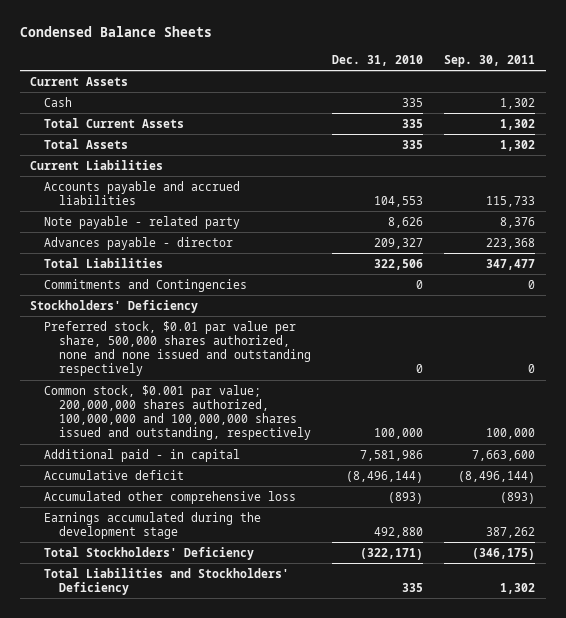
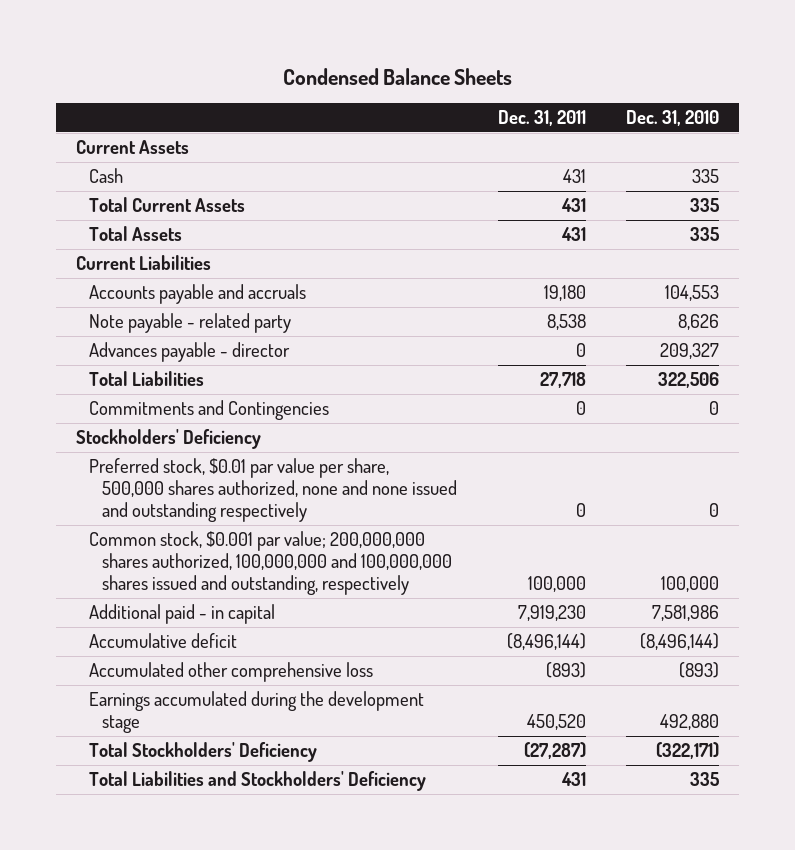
- | Dec. 31, 2010 | Sep. 30, 2011
+ | Dec. 31, 2011 | Dec. 31, 2010
- Accounts payable and accrued liabilities | 104,553 | 115,733
+ Accounts payable and accruals | 19,180 | 104,553

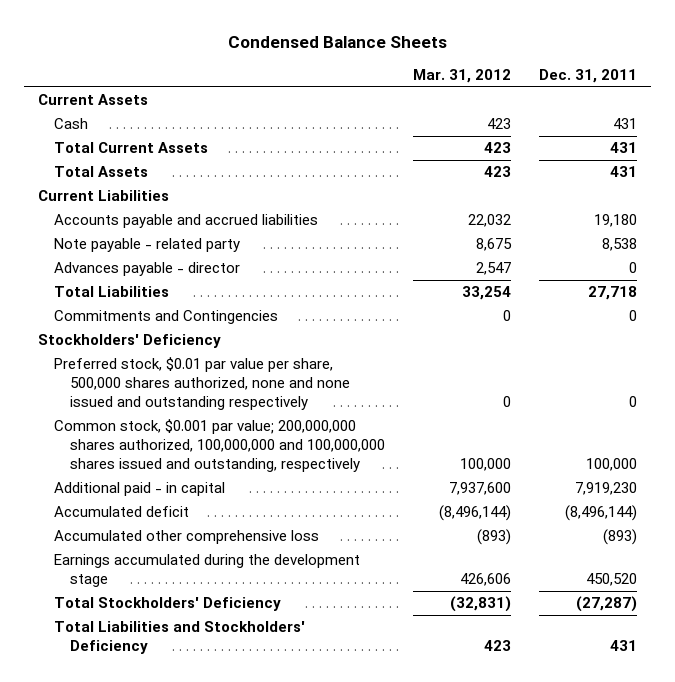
- | Dec. 31, 2011 | Dec. 31, 2010
+ | Mar. 31, 2012 | Dec. 31, 2011
- Accounts payable and accruals | 19,180 | 104,553
+ Accounts payable and accrued liabilities | 22,032 | 19,180
- Accumulative deficit | (8,496,144) | (8,496,144)
+ Accumulated deficit | (8,496,144) | (8,496,144)

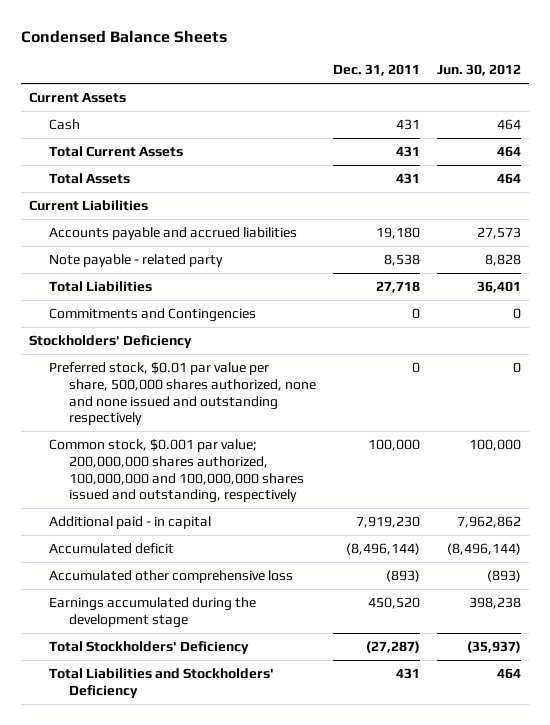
- | Mar. 31, 2012 | Dec. 31, 2011
+ | Dec. 31, 2011 | Jun. 30, 2012
- Advances payable - director | 2,547 | 0

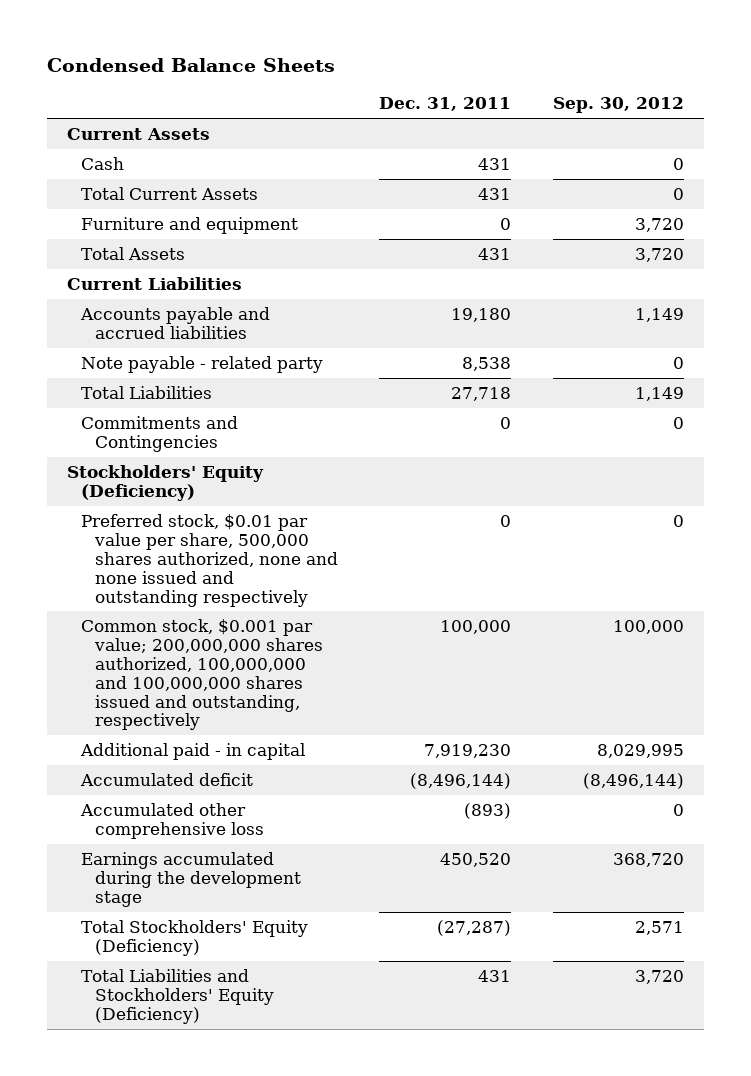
- | Dec. 31, 2011 | Jun. 30, 2012
+ | Dec. 31, 2011 | Sep. 30, 2012
+ Furniture and equipment | 0 | 3,720
- Stockholders' Deficiency
+ Stockholders' Equity (Deficiency)
- Total Stockholders' Deficiency | (27,287) | (35,937)
- Total Liabilities and Stockholders' Deficiency | 431 | 464
+ Total Stockholders' Equity (Deficiency) | (27,287) | 2,571
+ Total Liabilities and Stockholders' Equity (Deficiency) | 431 | 3,720

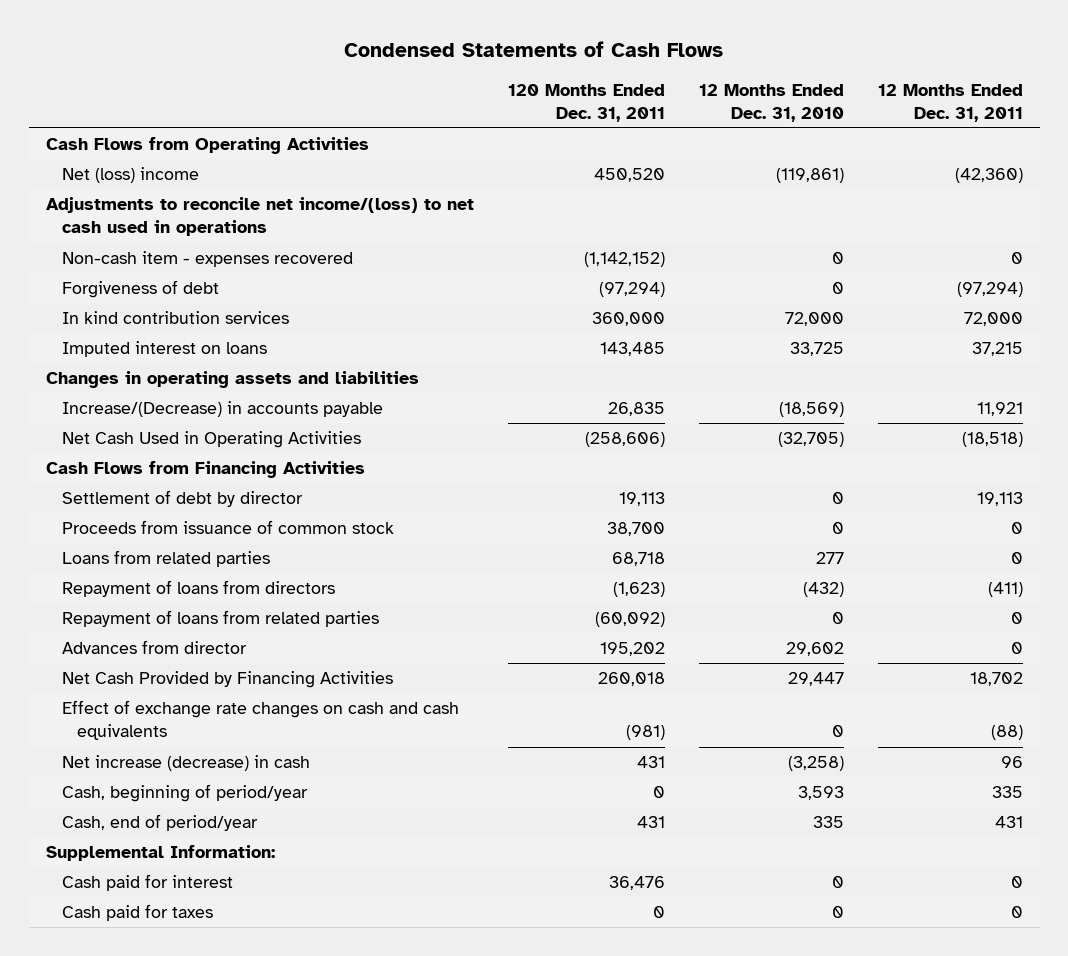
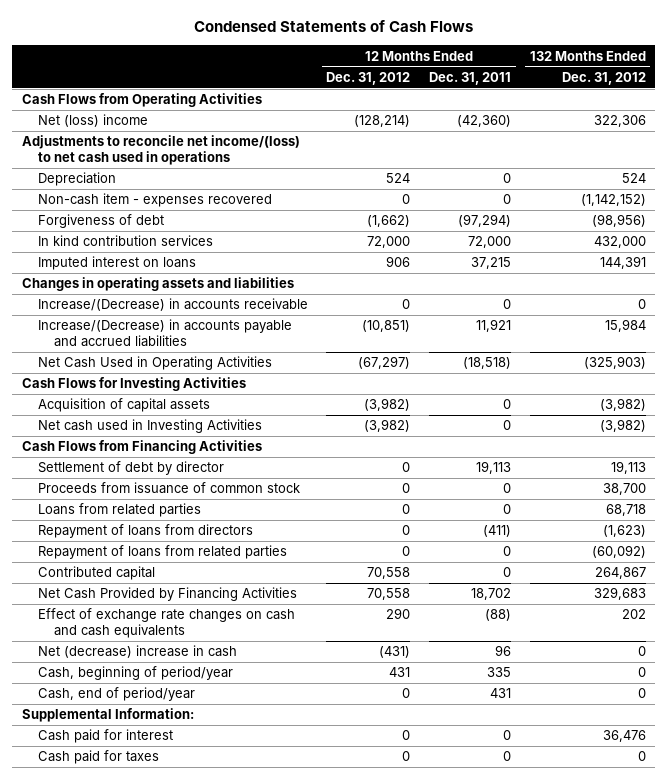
- | 120 Months Ended Dec. 31, 2011 | 12 Months Ended Dec. 31, 2010 | 12 Months Ended Dec. 31, 2011
+ | 12 Months Ended Dec. 31, 2012 | 12 Months Ended Dec. 31, 2011 | 132 Months Ended Dec. 31, 2012
+ Depreciation | 524 | 0 | 524
- Increase/(Decrease) in accounts payable | 26,835 | (18,569) | 11,921
+ Increase/(Decrease) in accounts receivable | 0 | 0 | 0
+ Increase/(Decrease) in accounts payable and accrued liabilities | (10,851) | 11,921 | 15,984
+ Cash Flows for Investing Activities
+ Acquisition of capital assets | (3,982) | 0 | (3,982)
+ Net cash used in Investing Activities | (3,982) | 0 | (3,982)
- Advances from director | 195,202 | 29,602 | 0
+ Contributed capital | 70,558 | 0 | 264,867
- Net increase (decrease) in cash | 431 | (3,258) | 96
+ Net (decrease) increase in cash | (431) | 96 | 0

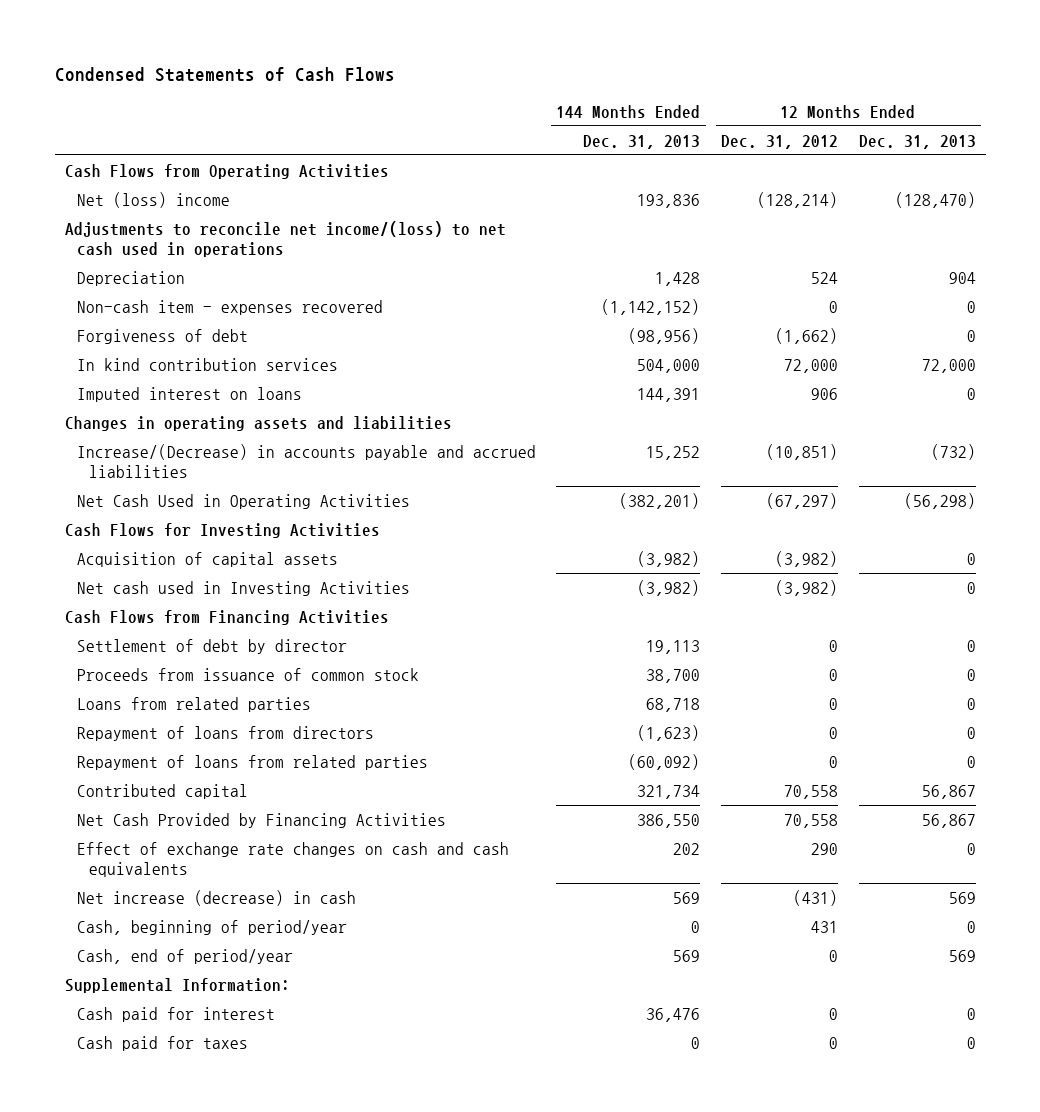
- | 12 Months Ended Dec. 31, 2012 | 12 Months Ended Dec. 31, 2011 | 132 Months Ended Dec. 31, 2012
+ | 144 Months Ended Dec. 31, 2013 | 12 Months Ended Dec. 31, 2012 | 12 Months Ended Dec. 31, 2013
- Increase/(Decrease) in accounts receivable | 0 | 0 | 0
- Net (decrease) increase in cash | (431) | 96 | 0
+ Net increase (decrease) in cash | 569 | (431) | 569

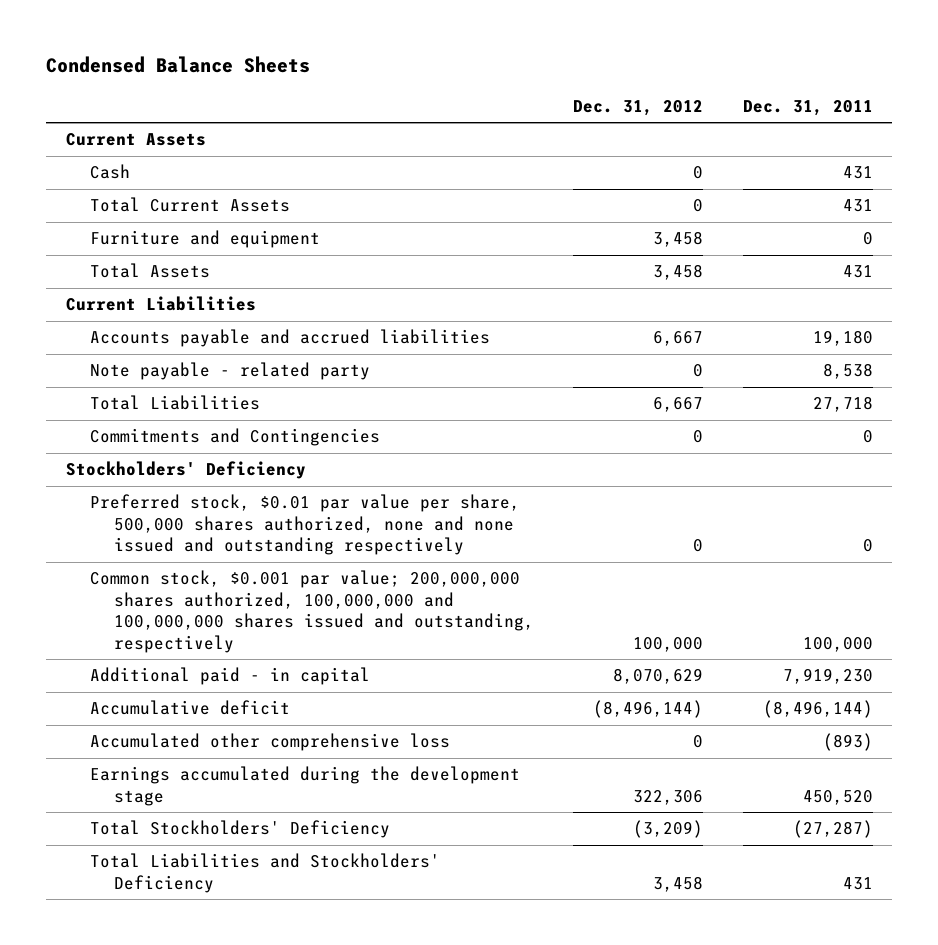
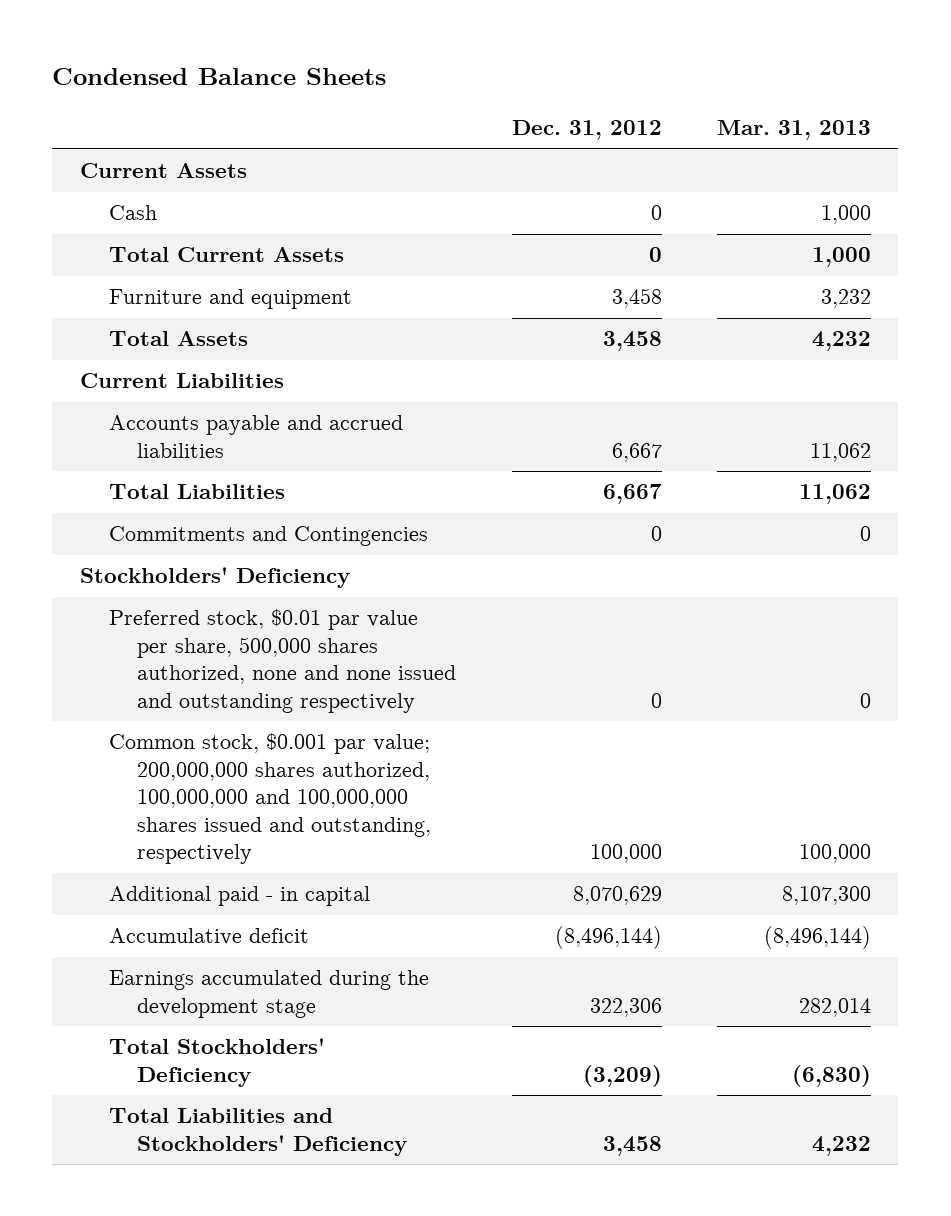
- | Dec. 31, 2012 | Dec. 31, 2011
+ | Dec. 31, 2012 | Mar. 31, 2013
- Note payable - related party | 0 | 8,538
- Accumulated other comprehensive loss | 0 | (893)

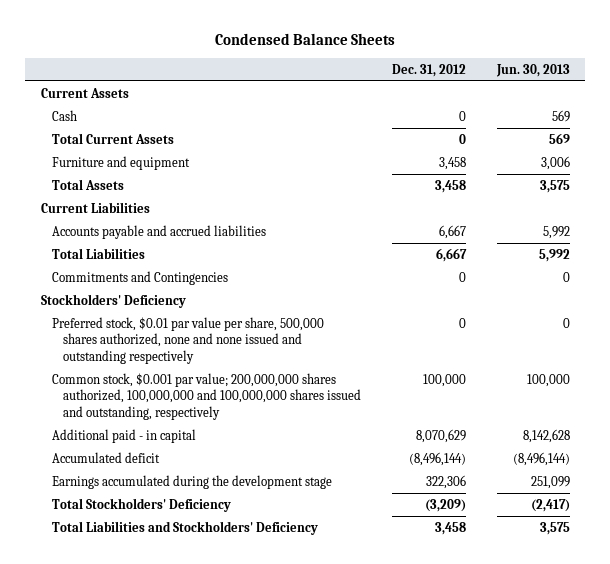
- | Dec. 31, 2012 | Mar. 31, 2013
+ | Dec. 31, 2012 | Jun. 30, 2013
- Accumulative deficit | (8,496,144) | (8,496,144)
+ Accumulated deficit | (8,496,144) | (8,496,144)

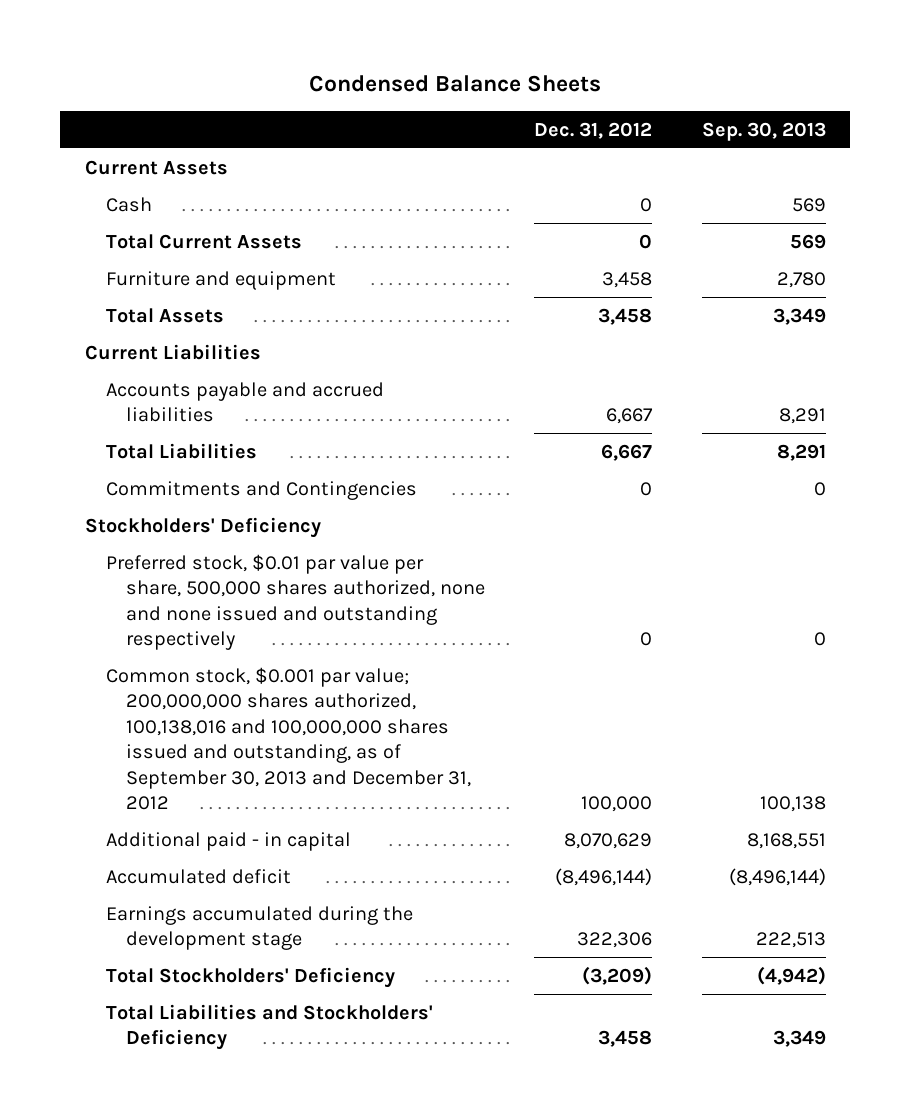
- | Dec. 31, 2012 | Jun. 30, 2013
+ | Dec. 31, 2012 | Sep. 30, 2013
- Common stock, $0.001 par value; 200,000,000 shares authorized, 100,000,000 and 100,000,000 shares issued and outstanding, respectively | 100,000 | 100,000
+ Common stock, $0.001 par value; 200,000,000 shares authorized, 100,138,016 and 100,000,000 shares issued and outstanding, as of September 30, 2013 and December 31, 2012 | 100,000 | 100,138

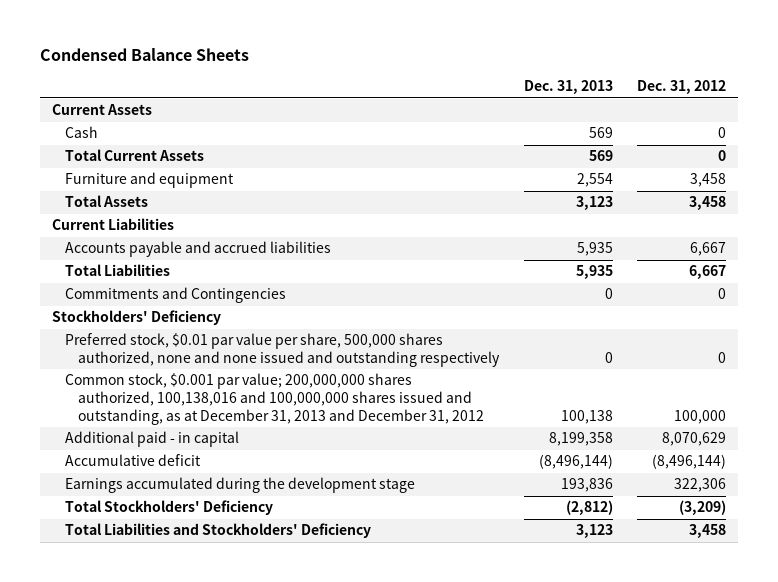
- | Dec. 31, 2012 | Sep. 30, 2013
+ | Dec. 31, 2013 | Dec. 31, 2012
- Common stock, $0.001 par value; 200,000,000 shares authorized, 100,138,016 and 100,000,000 shares issued and outstanding, as of September 30, 2013 and December 31, 2012 | 100,000 | 100,138
+ Common stock, $0.001 par value; 200,000,000 shares authorized, 100,138,016 and 100,000,000 shares issued and outstanding, as at December 31, 2013 and December 31, 2012 | 100,138 | 100,000
- Accumulated deficit | (8,496,144) | (8,496,144)
+ Accumulative deficit | (8,496,144) | (8,496,144)

